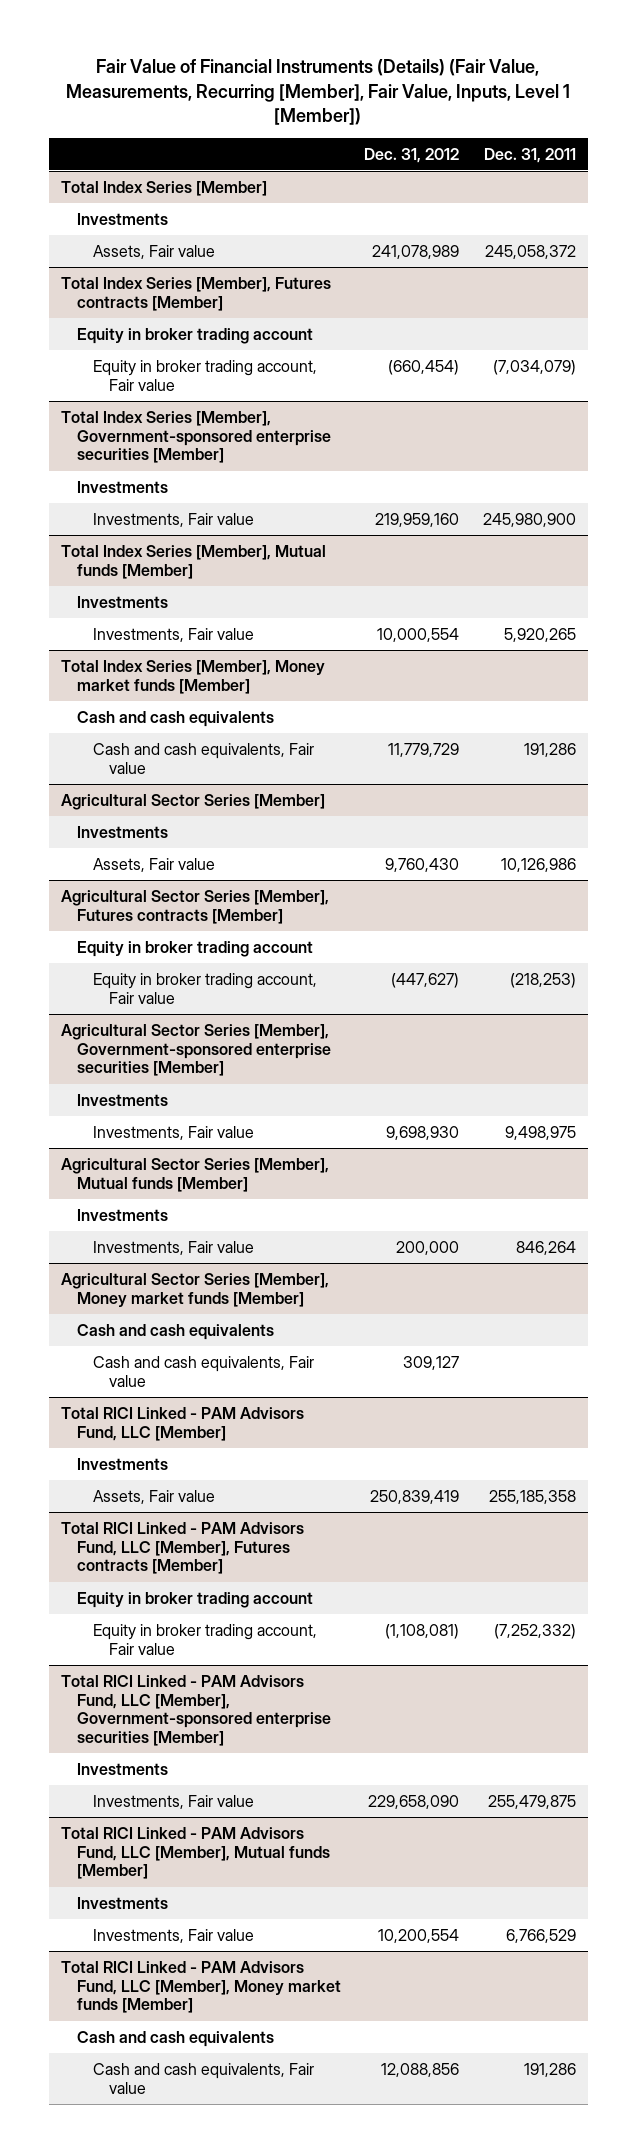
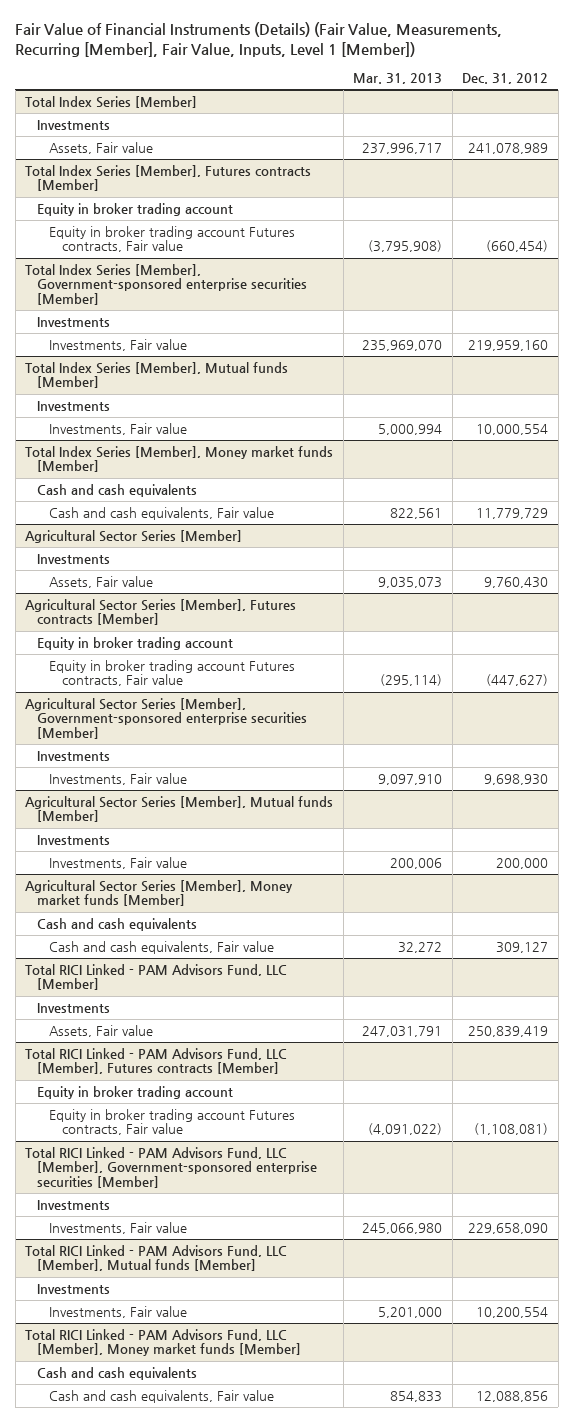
- | Dec. 31, 2012 | Dec. 31, 2011
+ | Mar. 31, 2013 | Dec. 31, 2012
@ Total Index Series [Member], Futures contracts [Member]
- Equity in broker trading account, Fair value | (660,454) | (7,034,079)
+ Equity in broker trading account Futures contracts, Fair value | (3,795,908) | (660,454)
@ Agricultural Sector Series [Member], Futures contracts [Member]
- Equity in broker trading account, Fair value | (447,627) | (218,253)
+ Equity in broker trading account Futures contracts, Fair value | (295,114) | (447,627)
@ Total RICI Linked - PAM Advisors Fund, LLC [Member], Futures contracts [Member]
- Equity in broker trading account, Fair value | (1,108,081) | (7,252,332)
+ Equity in broker trading account Futures contracts, Fair value | (4,091,022) | (1,108,081)

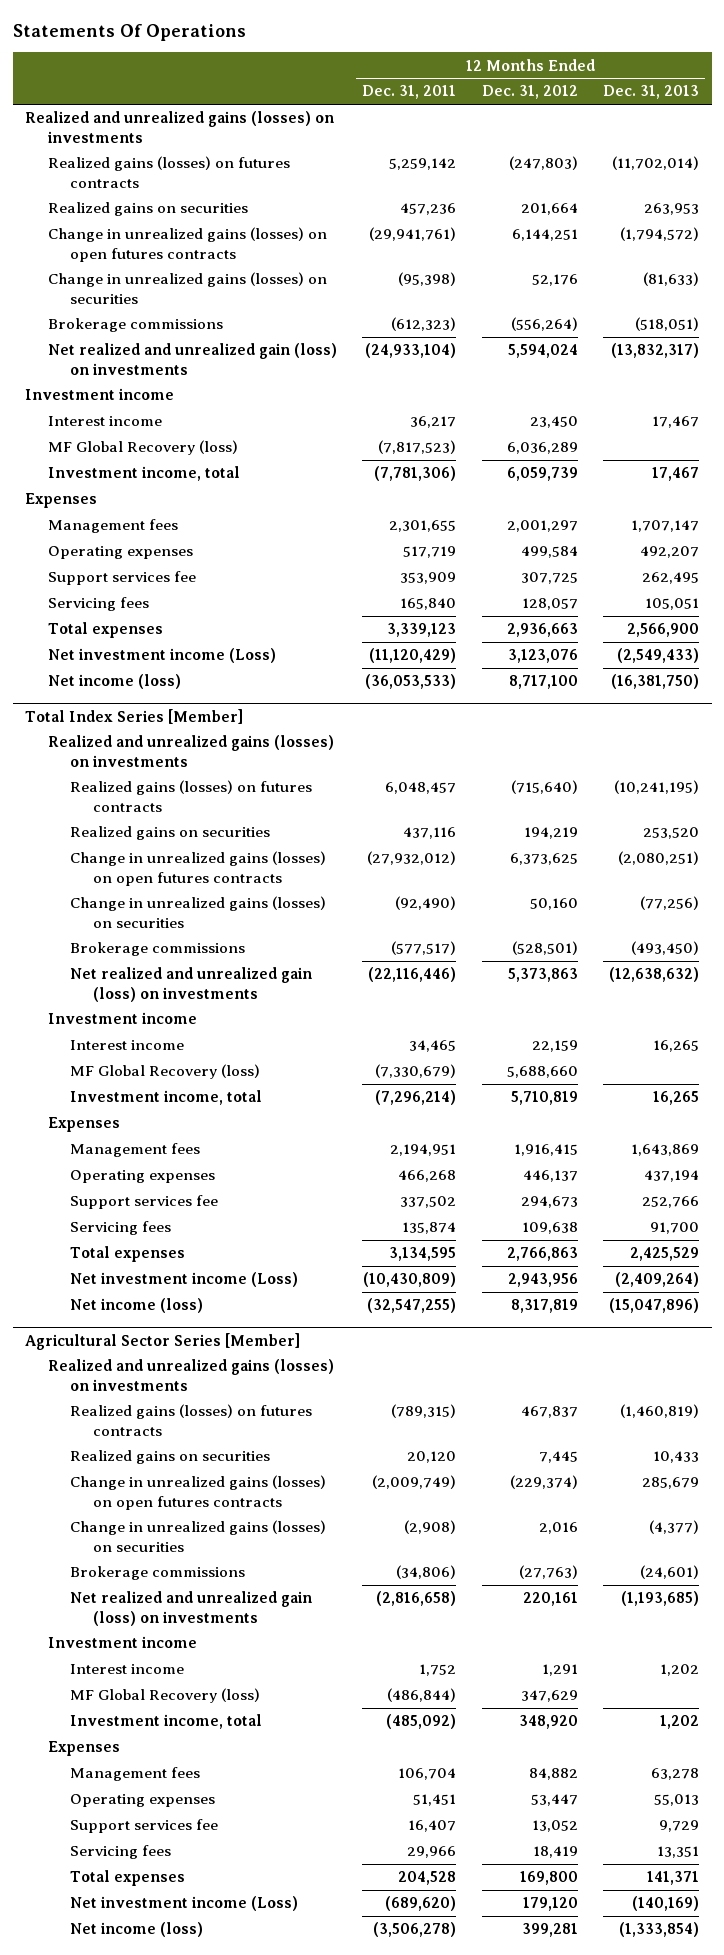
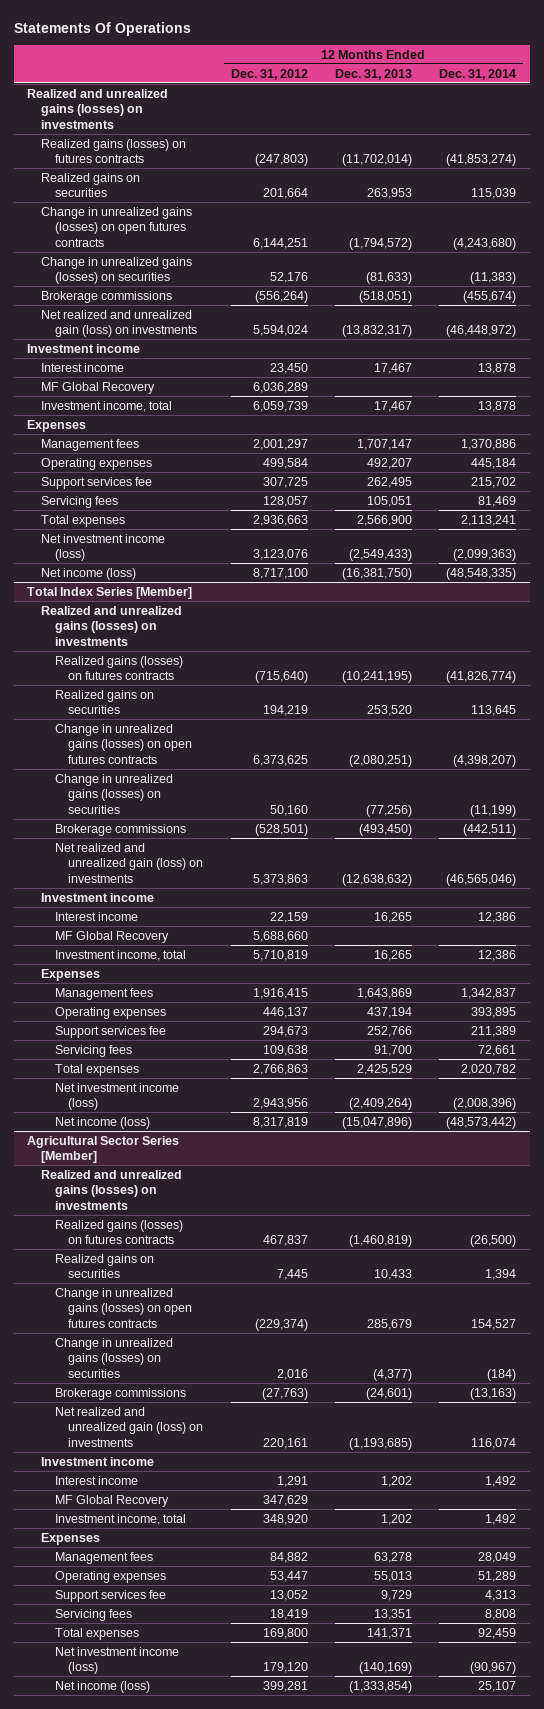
- | 12 Months Ended Dec. 31, 2011 | 12 Months Ended Dec. 31, 2012 | 12 Months Ended Dec. 31, 2013
+ | 12 Months Ended Dec. 31, 2012 | 12 Months Ended Dec. 31, 2013 | 12 Months Ended Dec. 31, 2014
- MF Global Recovery (loss) | (7,817,523) | 6,036,289 |
+ MF Global Recovery | 6,036,289 | |
- Net investment income (Loss) | (11,120,429) | 3,123,076 | (2,549,433)
+ Net investment income (loss) | 3,123,076 | (2,549,433) | (2,099,363)
@ Total Index Series [Member]
- MF Global Recovery (loss) | (7,330,679) | 5,688,660 |
+ MF Global Recovery | 5,688,660 | |
- Net investment income (Loss) | (10,430,809) | 2,943,956 | (2,409,264)
+ Net investment income (loss) | 2,943,956 | (2,409,264) | (2,008,396)
@ Agricultural Sector Series [Member]
- MF Global Recovery (loss) | (486,844) | 347,629 |
+ MF Global Recovery | 347,629 | |
- Net investment income (Loss) | (689,620) | 179,120 | (140,169)
+ Net investment income (loss) | 179,120 | (140,169) | (90,967)

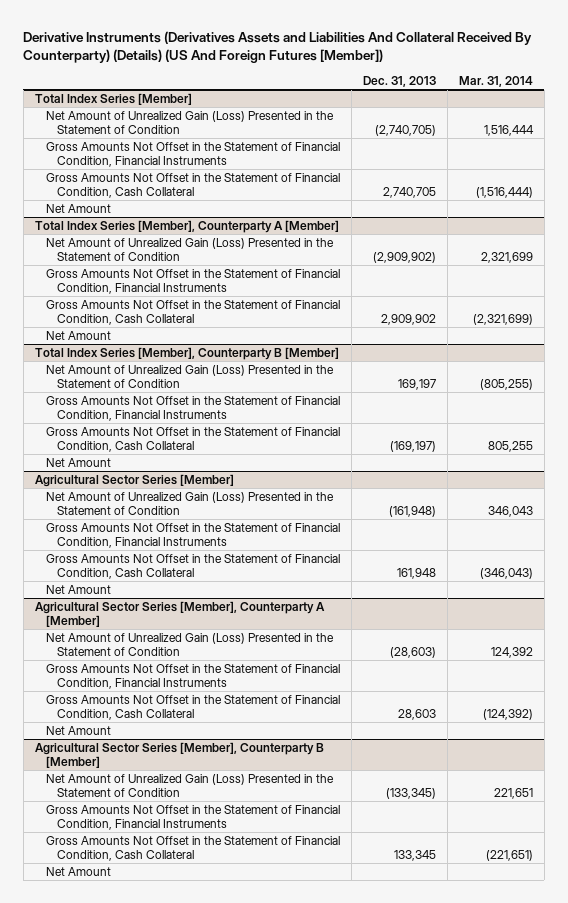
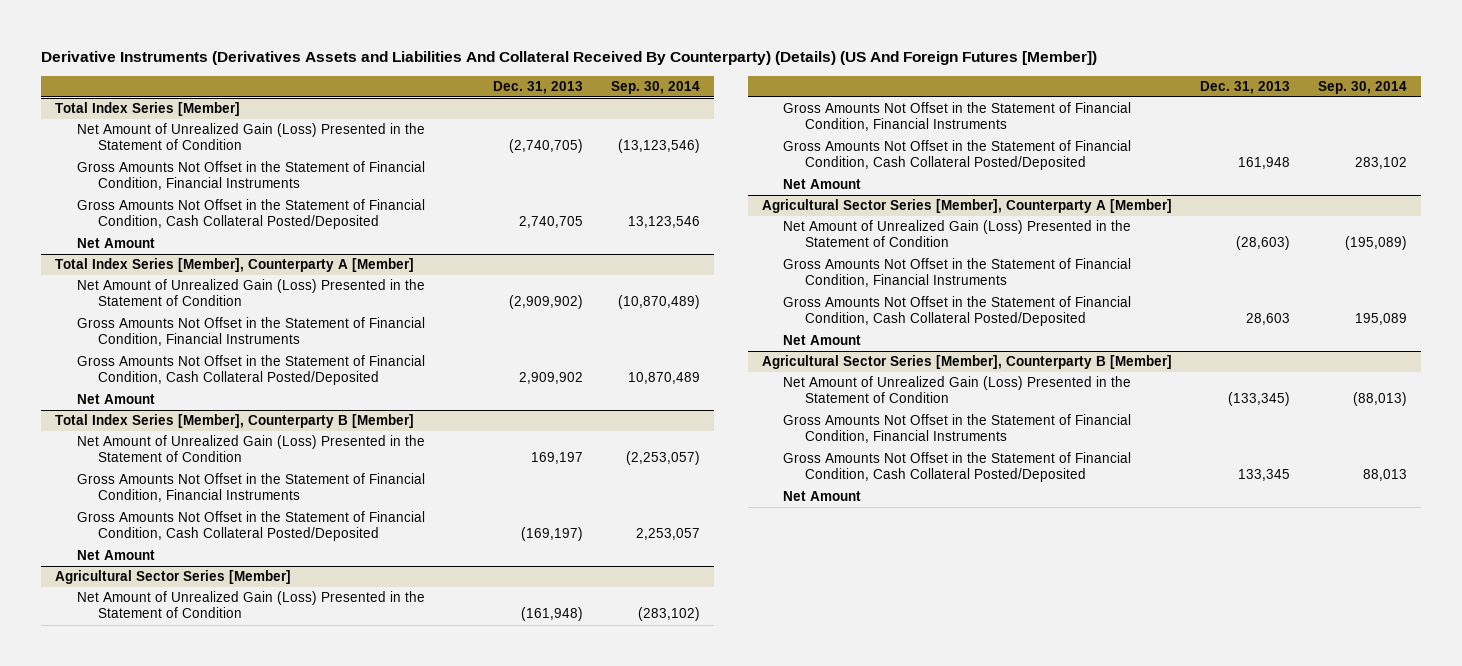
- | Dec. 31, 2013 | Mar. 31, 2014
+ | Dec. 31, 2013 | Sep. 30, 2014
@ Total Index Series [Member]
- Gross Amounts Not Offset in the Statement of Financial Condition, Cash Collateral | 2,740,705 | (1,516,444)
+ Gross Amounts Not Offset in the Statement of Financial Condition, Cash Collateral Posted/Deposited | 2,740,705 | 13,123,546
@ Total Index Series [Member], Counterparty A [Member]
- Gross Amounts Not Offset in the Statement of Financial Condition, Cash Collateral | 2,909,902 | (2,321,699)
+ Gross Amounts Not Offset in the Statement of Financial Condition, Cash Collateral Posted/Deposited | 2,909,902 | 10,870,489
@ Total Index Series [Member], Counterparty B [Member]
- Gross Amounts Not Offset in the Statement of Financial Condition, Cash Collateral | (169,197) | 805,255
+ Gross Amounts Not Offset in the Statement of Financial Condition, Cash Collateral Posted/Deposited | (169,197) | 2,253,057
@ Agricultural Sector Series [Member]
- Gross Amounts Not Offset in the Statement of Financial Condition, Cash Collateral | 161,948 | (346,043)
+ Gross Amounts Not Offset in the Statement of Financial Condition, Cash Collateral Posted/Deposited | 161,948 | 283,102
@ Agricultural Sector Series [Member], Counterparty A [Member]
- Gross Amounts Not Offset in the Statement of Financial Condition, Cash Collateral | 28,603 | (124,392)
+ Gross Amounts Not Offset in the Statement of Financial Condition, Cash Collateral Posted/Deposited | 28,603 | 195,089
@ Agricultural Sector Series [Member], Counterparty B [Member]
- Gross Amounts Not Offset in the Statement of Financial Condition, Cash Collateral | 133,345 | (221,651)
+ Gross Amounts Not Offset in the Statement of Financial Condition, Cash Collateral Posted/Deposited | 133,345 | 88,013

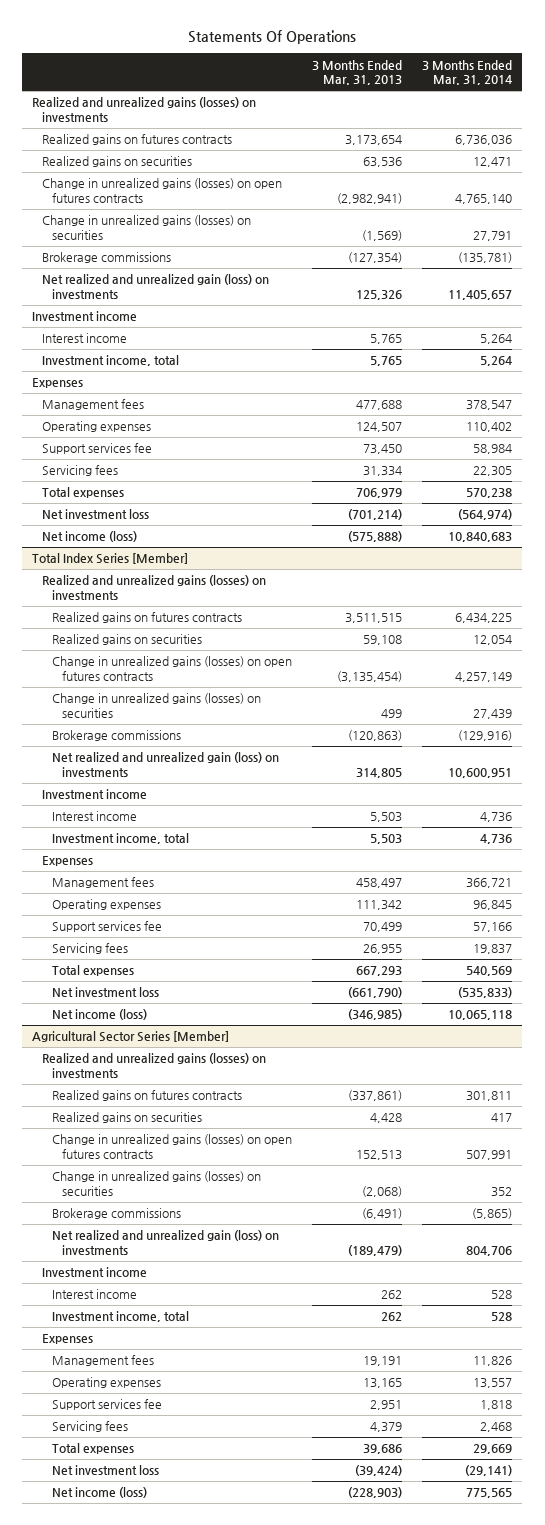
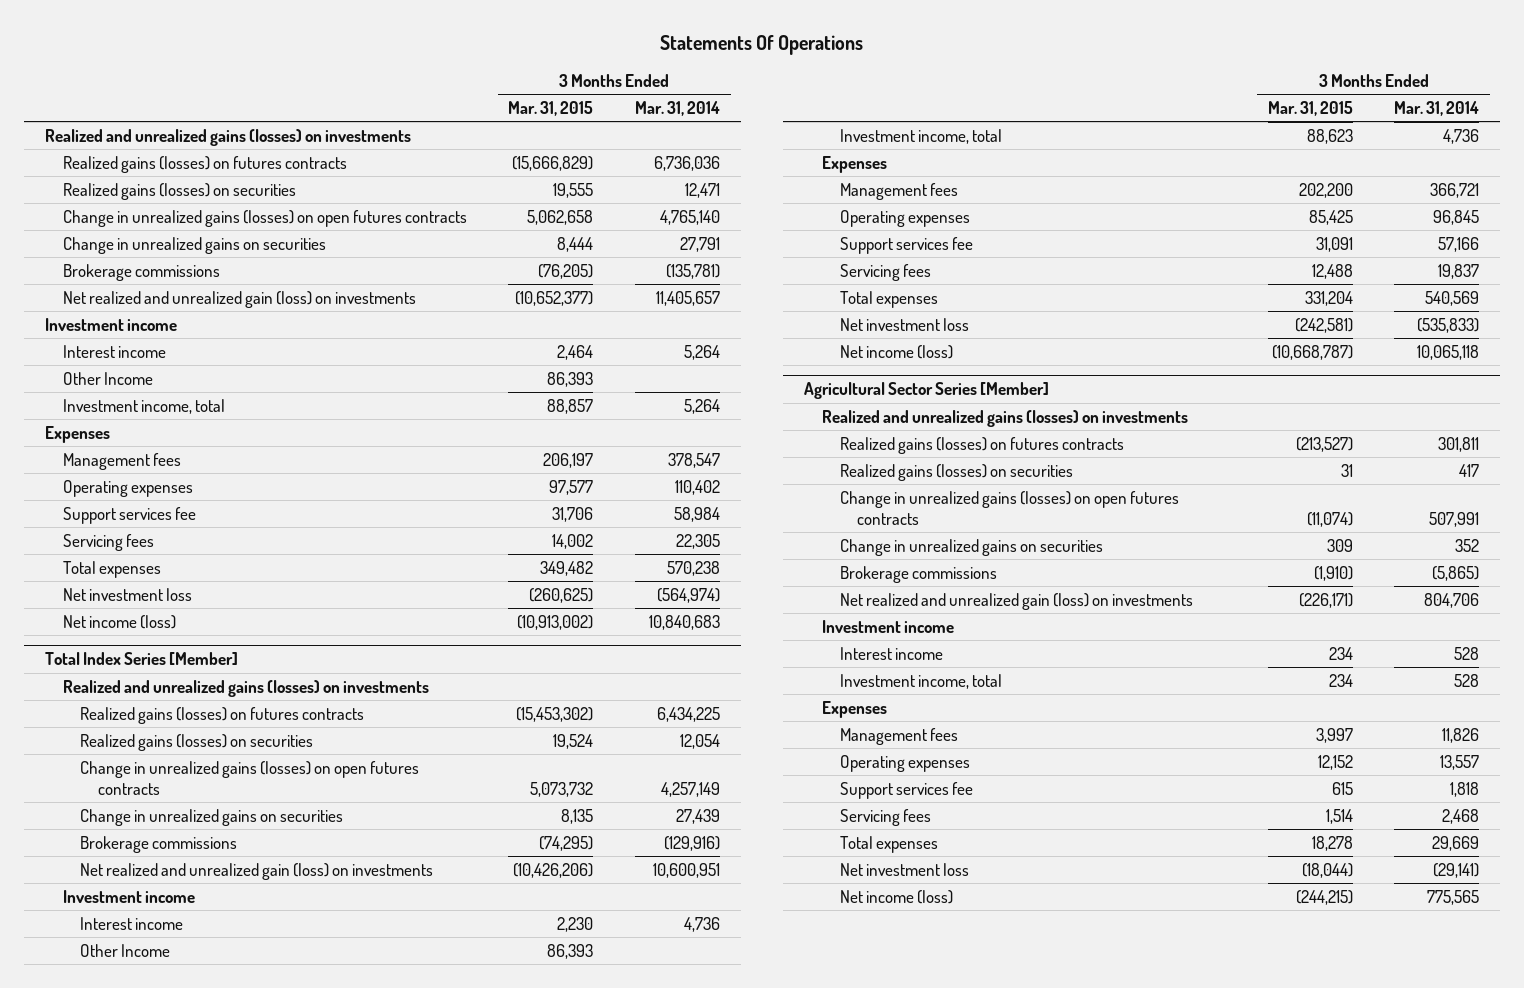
- | 3 Months Ended Mar. 31, 2013 | 3 Months Ended Mar. 31, 2014
+ | 3 Months Ended Mar. 31, 2015 | 3 Months Ended Mar. 31, 2014
- Realized gains on futures contracts | 3,173,654 | 6,736,036
- Realized gains on securities | 63,536 | 12,471
+ Realized gains (losses) on futures contracts | (15,666,829) | 6,736,036
+ Realized gains (losses) on securities | 19,555 | 12,471
- Change in unrealized gains (losses) on securities | (1,569) | 27,791
+ Change in unrealized gains on securities | 8,444 | 27,791
+ Other Income | 86,393 |
@ Total Index Series [Member]
- Realized gains on futures contracts | 3,511,515 | 6,434,225
- Realized gains on securities | 59,108 | 12,054
+ Realized gains (losses) on futures contracts | (15,453,302) | 6,434,225
+ Realized gains (losses) on securities | 19,524 | 12,054
- Change in unrealized gains (losses) on securities | 499 | 27,439
+ Change in unrealized gains on securities | 8,135 | 27,439
+ Other Income | 86,393 |
@ Agricultural Sector Series [Member]
- Realized gains on futures contracts | (337,861) | 301,811
- Realized gains on securities | 4,428 | 417
+ Realized gains (losses) on futures contracts | (213,527) | 301,811
+ Realized gains (losses) on securities | 31 | 417
- Change in unrealized gains (losses) on securities | (2,068) | 352
+ Change in unrealized gains on securities | 309 | 352

